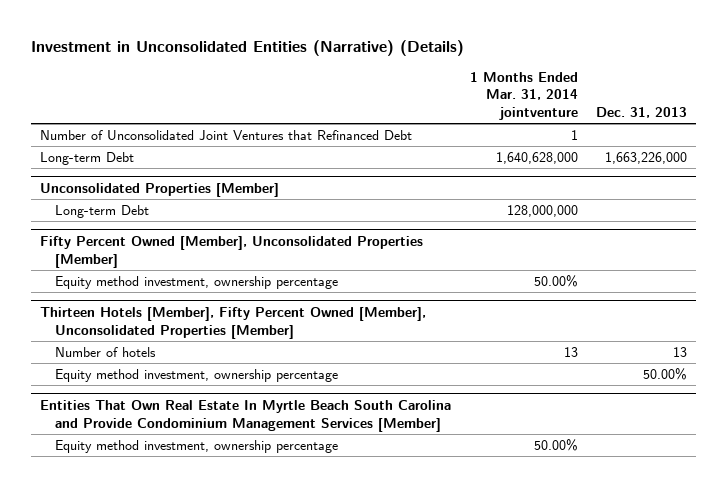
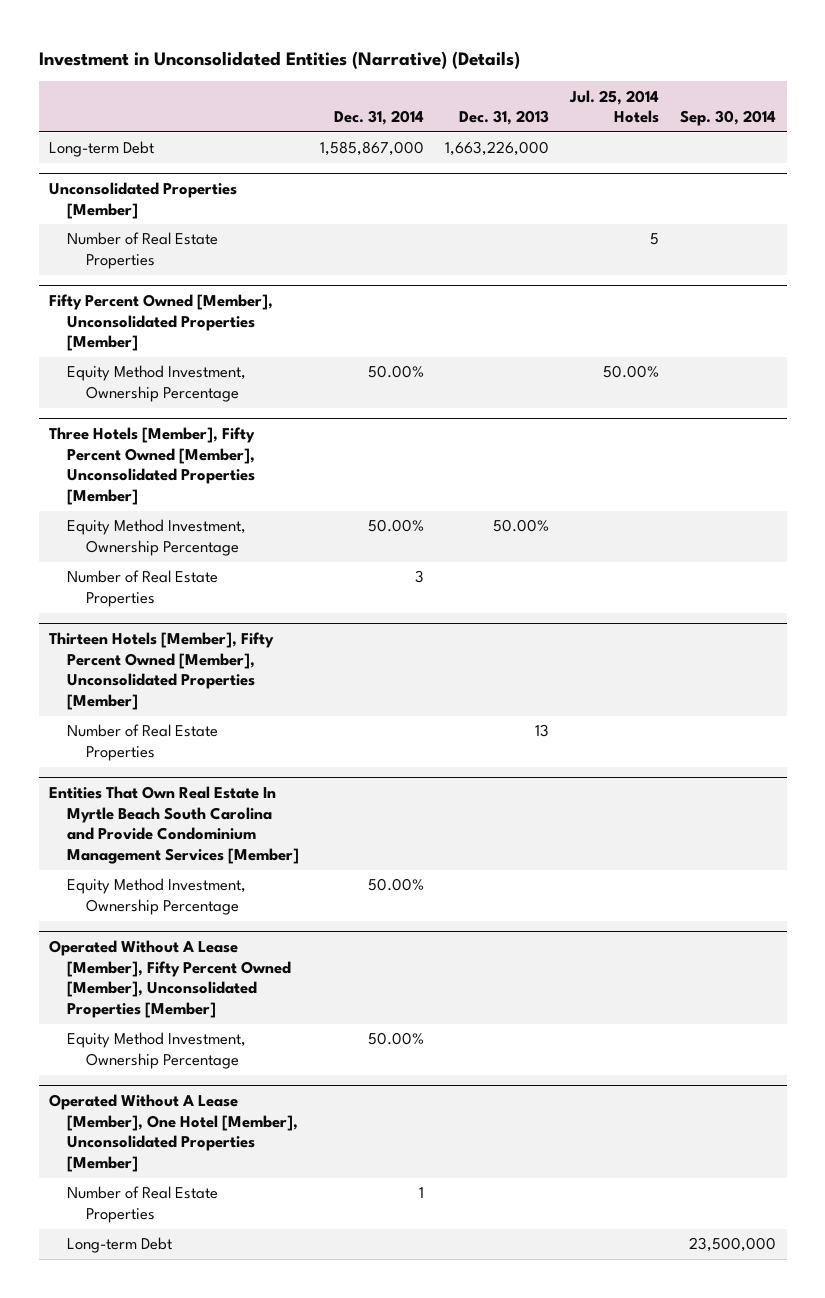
- | 1 Months Ended Mar. 31, 2014 jointventure | Dec. 31, 2013
+ | Dec. 31, 2014 | Dec. 31, 2013 | Jul. 25, 2014 Hotels | Sep. 30, 2014
- Number of Unconsolidated Joint Ventures that Refinanced Debt | 1 |
@ Unconsolidated Properties [Member]
- Long-term Debt | 128,000,000 |
+ Number of Real Estate Properties | | | 5 |
@ Fifty Percent Owned [Member], Unconsolidated Properties [Member]
- Equity method investment, ownership percentage | 50.00% |
+ Equity Method Investment, Ownership Percentage | 50.00% | | 50.00% |
+ Three Hotels [Member], Fifty Percent Owned [Member], Unconsolidated Properties [Member]
+ Equity Method Investment, Ownership Percentage | 50.00% | 50.00% | |
+ Number of Real Estate Properties | 3 | | |
@ Thirteen Hotels [Member], Fifty Percent Owned [Member], Unconsolidated Properties [Member]
- Number of hotels | 13 | 13
- Equity method investment, ownership percentage | | 50.00%
+ Number of Real Estate Properties | | 13 | |
@ Entities That Own Real Estate In Myrtle Beach South Carolina and Provide Condominium Management Services [Member]
- Equity method investment, ownership percentage | 50.00% |
+ Equity Method Investment, Ownership Percentage | 50.00% | | |
+ Operated Without A Lease [Member], Fifty Percent Owned [Member], Unconsolidated Properties [Member]
+ Equity Method Investment, Ownership Percentage | 50.00% | | |
+ Operated Without A Lease [Member], One Hotel [Member], Unconsolidated Properties [Member]
+ Number of Real Estate Properties | 1 | | |
+ Long-term Debt | | | | 23,500,000

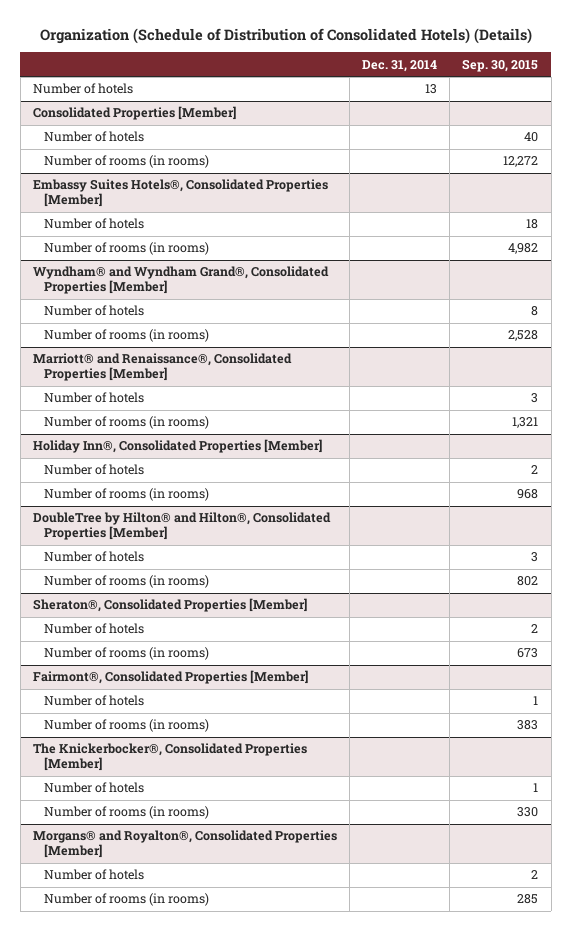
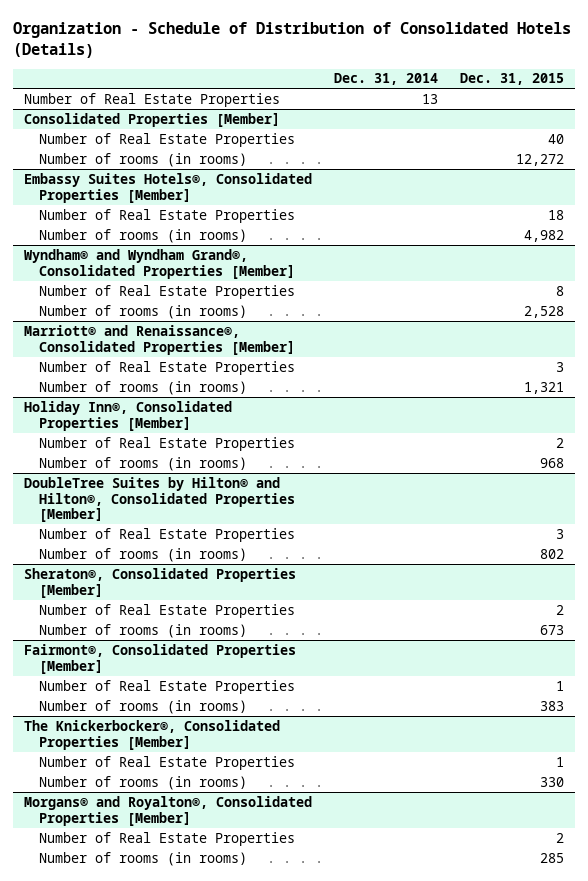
- Organization (Schedule of Distribution of Consolidated Hotels) (Details)
+ Organization - Schedule of Distribution of Consolidated Hotels (Details)
- | Dec. 31, 2014 | Sep. 30, 2015
+ | Dec. 31, 2014 | Dec. 31, 2015
- Number of hotels | 13 |
+ Number of Real Estate Properties | 13 |
@ Consolidated Properties [Member]
- Number of hotels | | 40
+ Number of Real Estate Properties | | 40
@ Embassy Suites Hotels®, Consolidated Properties [Member]
- Number of hotels | | 18
+ Number of Real Estate Properties | | 18
@ Wyndham® and Wyndham Grand®, Consolidated Properties [Member]
- Number of hotels | | 8
+ Number of Real Estate Properties | | 8
@ Marriott® and Renaissance®, Consolidated Properties [Member]
- Number of hotels | | 3
+ Number of Real Estate Properties | | 3
@ Holiday Inn®, Consolidated Properties [Member]
- Number of hotels | | 2
+ Number of Real Estate Properties | | 2
- DoubleTree by Hilton® and Hilton®, Consolidated Properties [Member]
- Number of hotels | | 3
+ DoubleTree Suites by Hilton® and Hilton®, Consolidated Properties [Member]
+ Number of Real Estate Properties | | 3
@ Sheraton®, Consolidated Properties [Member]
- Number of hotels | | 2
+ Number of Real Estate Properties | | 2
@ Fairmont®, Consolidated Properties [Member]
- Number of hotels | | 1
+ Number of Real Estate Properties | | 1
@ The Knickerbocker®, Consolidated Properties [Member]
- Number of hotels | | 1
+ Number of Real Estate Properties | | 1
@ Morgans® and Royalton®, Consolidated Properties [Member]
- Number of hotels | | 2
+ Number of Real Estate Properties | | 2

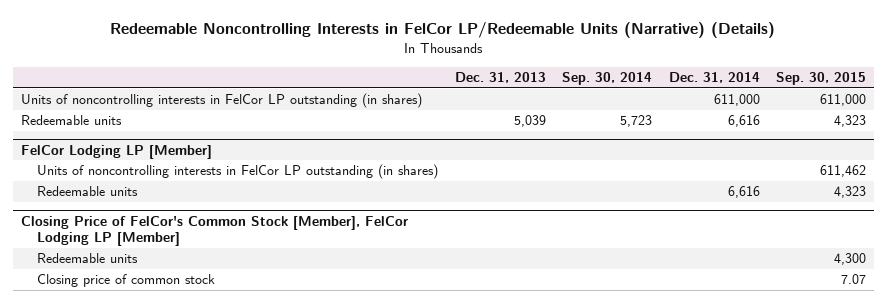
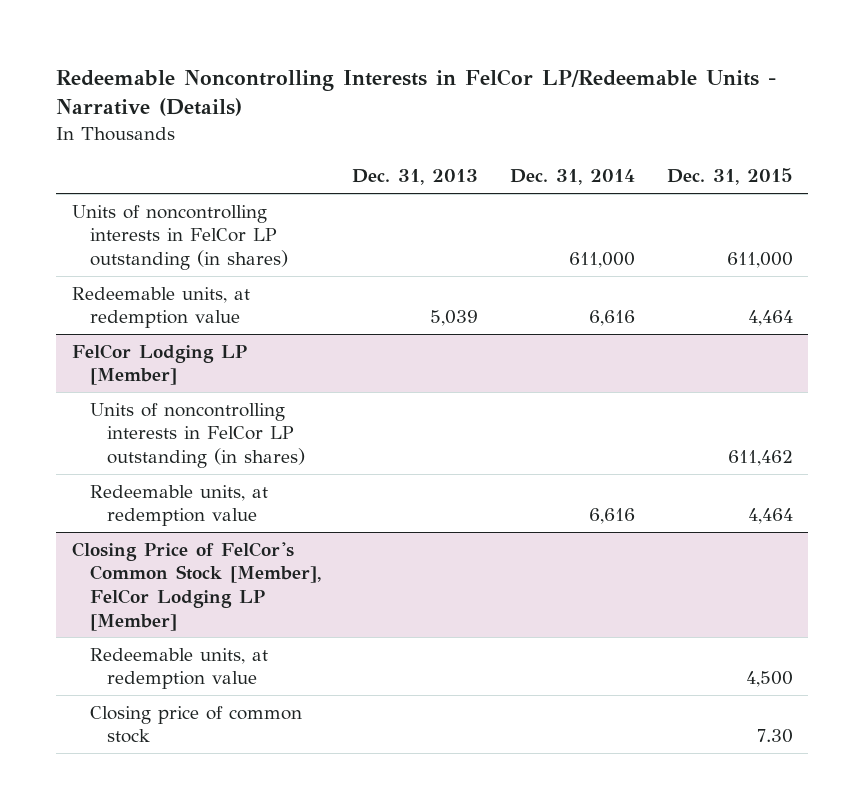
- Redeemable Noncontrolling Interests in FelCor LP/Redeemable Units (Narrative) (Details)
+ Redeemable Noncontrolling Interests in FelCor LP/Redeemable Units - Narrative (Details)
- | Dec. 31, 2013 | Sep. 30, 2014 | Dec. 31, 2014 | Sep. 30, 2015
+ | Dec. 31, 2013 | Dec. 31, 2014 | Dec. 31, 2015
- Redeemable units | 5,039 | 5,723 | 6,616 | 4,323
+ Redeemable units, at redemption value | 5,039 | 6,616 | 4,464
@ FelCor Lodging LP [Member]
- Redeemable units | | | 6,616 | 4,323
+ Redeemable units, at redemption value | | 6,616 | 4,464
@ Closing Price of FelCor's Common Stock [Member], FelCor Lodging LP [Member]
- Redeemable units | | | | 4,300
+ Redeemable units, at redemption value | | | 4,500

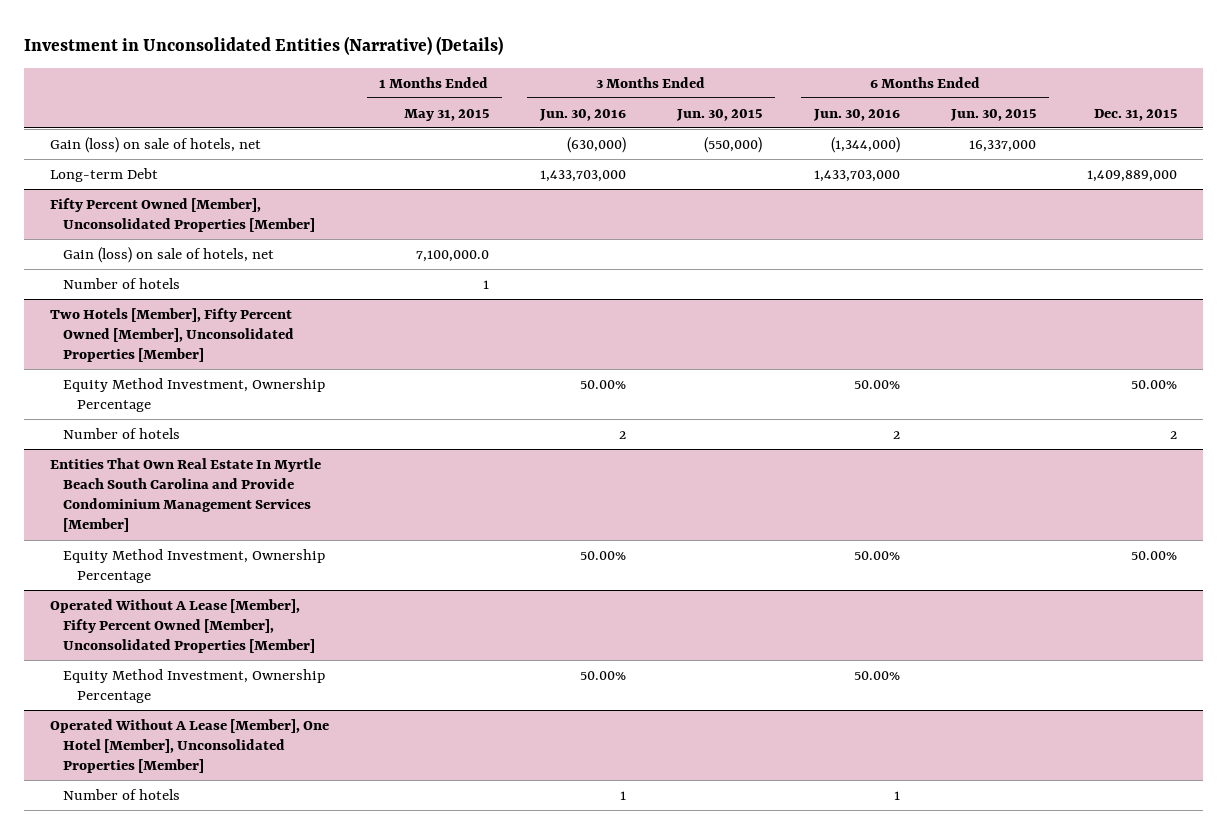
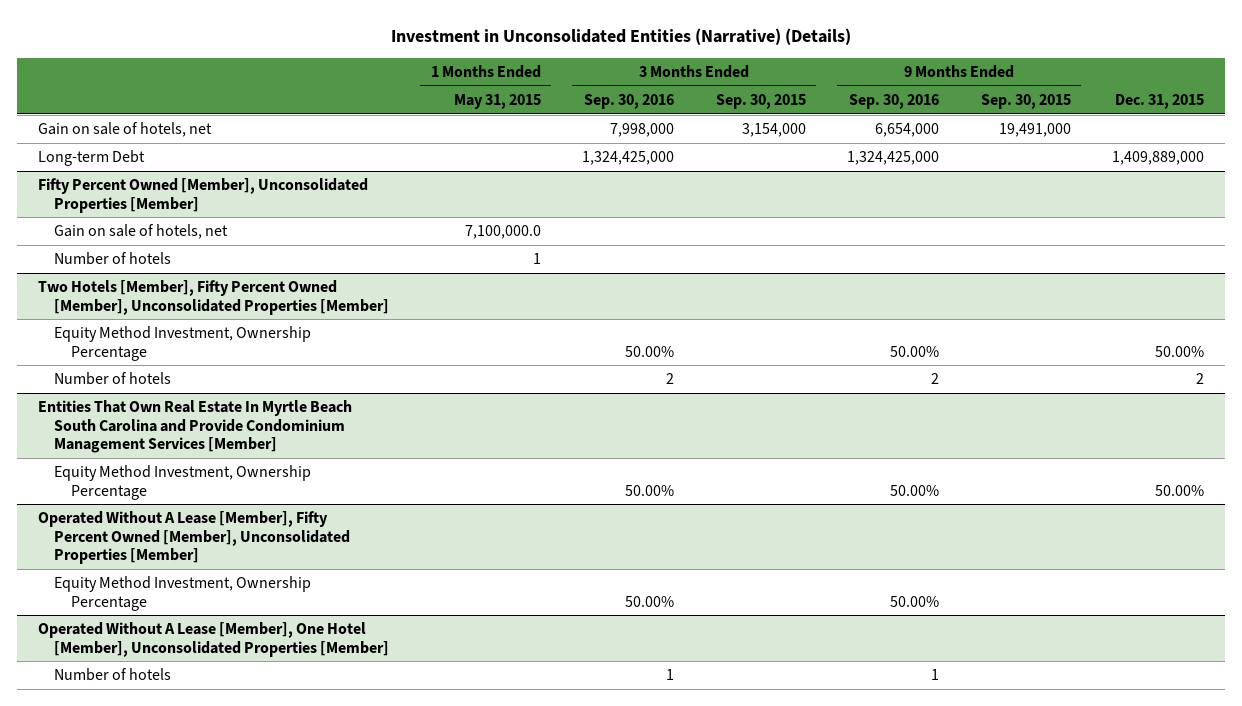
- | 1 Months Ended May 31, 2015 | 3 Months Ended Jun. 30, 2016 | 3 Months Ended Jun. 30, 2015 | 6 Months Ended Jun. 30, 2016 | 6 Months Ended Jun. 30, 2015 | Dec. 31, 2015
+ | 1 Months Ended May 31, 2015 | 3 Months Ended Sep. 30, 2016 | 3 Months Ended Sep. 30, 2015 | 9 Months Ended Sep. 30, 2016 | 9 Months Ended Sep. 30, 2015 | Dec. 31, 2015
- Gain (loss) on sale of hotels, net | | (630,000) | (550,000) | (1,344,000) | 16,337,000 |
+ Gain on sale of hotels, net | | 7,998,000 | 3,154,000 | 6,654,000 | 19,491,000 |
@ Fifty Percent Owned [Member], Unconsolidated Properties [Member]
- Gain (loss) on sale of hotels, net | 7,100,000.0 | | | | |
+ Gain on sale of hotels, net | 7,100,000.0 | | | | |

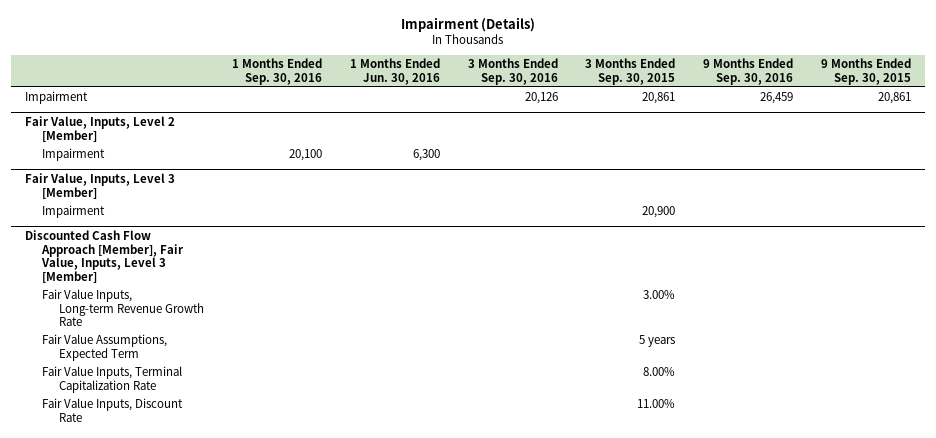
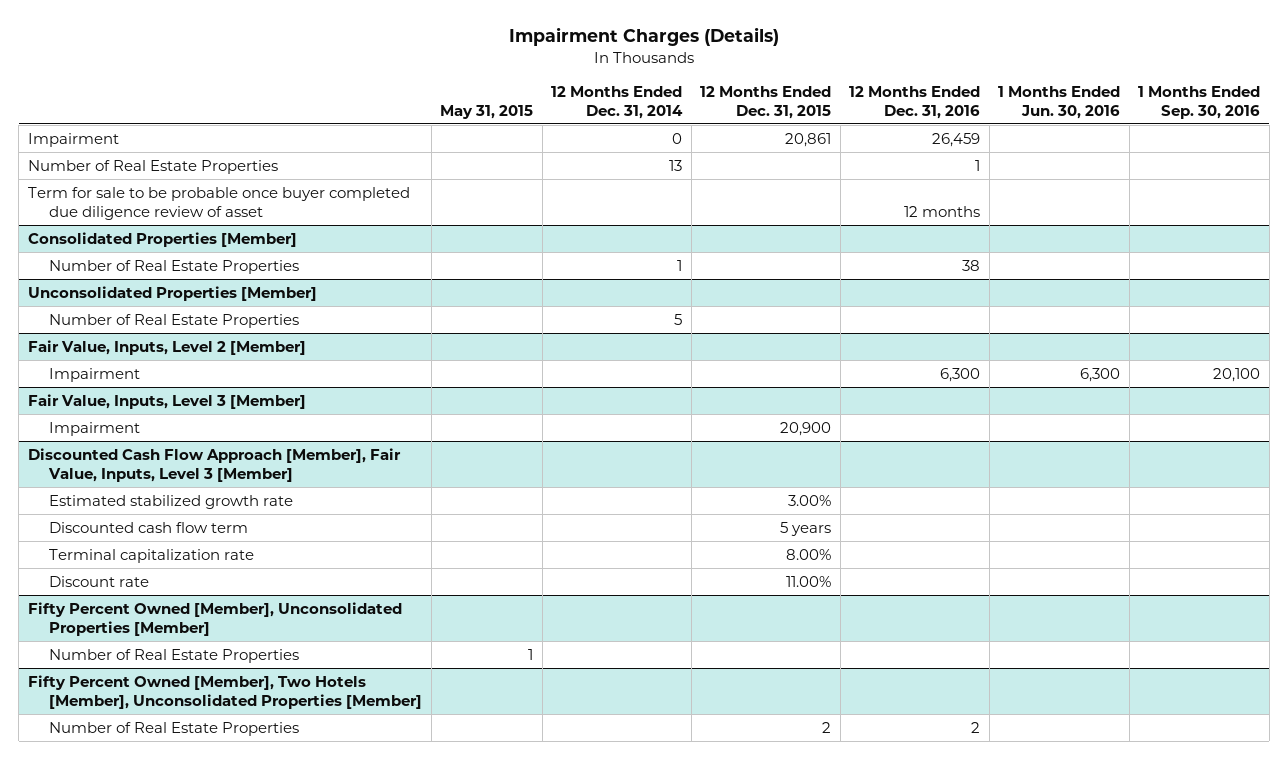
- Impairment (Details)
+ Impairment Charges (Details)
- | 1 Months Ended Sep. 30, 2016 | 1 Months Ended Jun. 30, 2016 | 3 Months Ended Sep. 30, 2016 | 3 Months Ended Sep. 30, 2015 | 9 Months Ended Sep. 30, 2016 | 9 Months Ended Sep. 30, 2015
+ | May 31, 2015 | 12 Months Ended Dec. 31, 2014 | 12 Months Ended Dec. 31, 2015 | 12 Months Ended Dec. 31, 2016 | 1 Months Ended Jun. 30, 2016 | 1 Months Ended Sep. 30, 2016
+ Number of Real Estate Properties | | 13 | | 1 | |
+ Term for sale to be probable once buyer completed due diligence review of asset | | | | 12 months | |
+ Consolidated Properties [Member]
+ Number of Real Estate Properties | | 1 | | 38 | |
+ Unconsolidated Properties [Member]
+ Number of Real Estate Properties | | 5 | | | |
@ Discounted Cash Flow Approach [Member], Fair Value, Inputs, Level 3 [Member]
- Fair Value Inputs, Long-term Revenue Growth Rate | | | | 3.00% | |
- Fair Value Assumptions, Expected Term | | | | 5 years | |
- Fair Value Inputs, Terminal Capitalization Rate | | | | 8.00% | |
- Fair Value Inputs, Discount Rate | | | | 11.00% | |
+ Estimated stabilized growth rate | | | 3.00% | | |
+ Discounted cash flow term | | | 5 years | | |
+ Terminal capitalization rate | | | 8.00% | | |
+ Discount rate | | | 11.00% | | |
+ Fifty Percent Owned [Member], Unconsolidated Properties [Member]
+ Number of Real Estate Properties | 1 | | | | |
+ Fifty Percent Owned [Member], Two Hotels [Member], Unconsolidated Properties [Member]
+ Number of Real Estate Properties | | | 2 | 2 | |

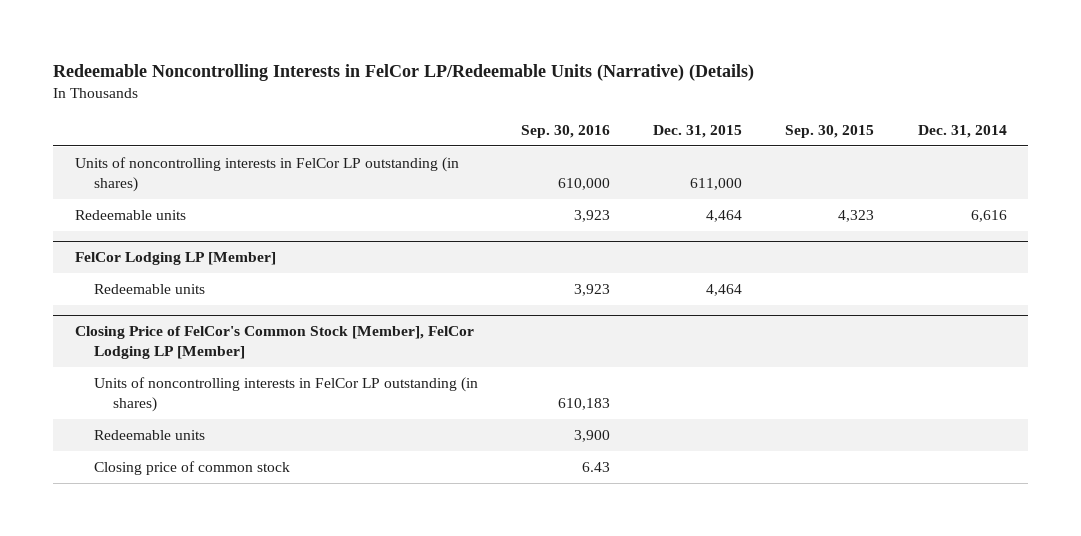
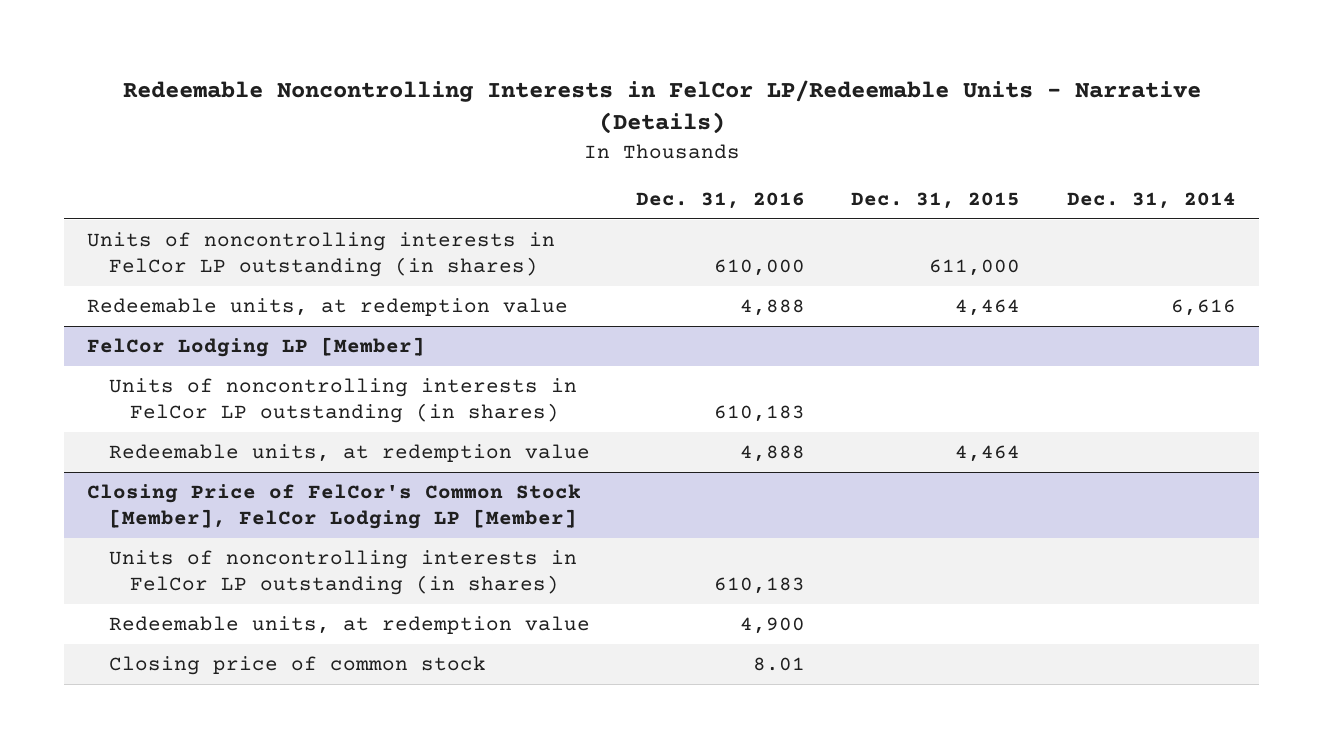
- Redeemable Noncontrolling Interests in FelCor LP/Redeemable Units (Narrative) (Details)
+ Redeemable Noncontrolling Interests in FelCor LP/Redeemable Units - Narrative (Details)
- | Sep. 30, 2016 | Dec. 31, 2015 | Sep. 30, 2015 | Dec. 31, 2014
+ | Dec. 31, 2016 | Dec. 31, 2015 | Dec. 31, 2014
- Redeemable units | 3,923 | 4,464 | 4,323 | 6,616
+ Redeemable units, at redemption value | 4,888 | 4,464 | 6,616
@ FelCor Lodging LP [Member]
- Redeemable units | 3,923 | 4,464 | |
+ Units of noncontrolling interests in FelCor LP outstanding (in shares) | 610,183 | |
+ Redeemable units, at redemption value | 4,888 | 4,464 |
@ Closing Price of FelCor's Common Stock [Member], FelCor Lodging LP [Member]
- Redeemable units | 3,900 | | |
+ Redeemable units, at redemption value | 4,900 | |

